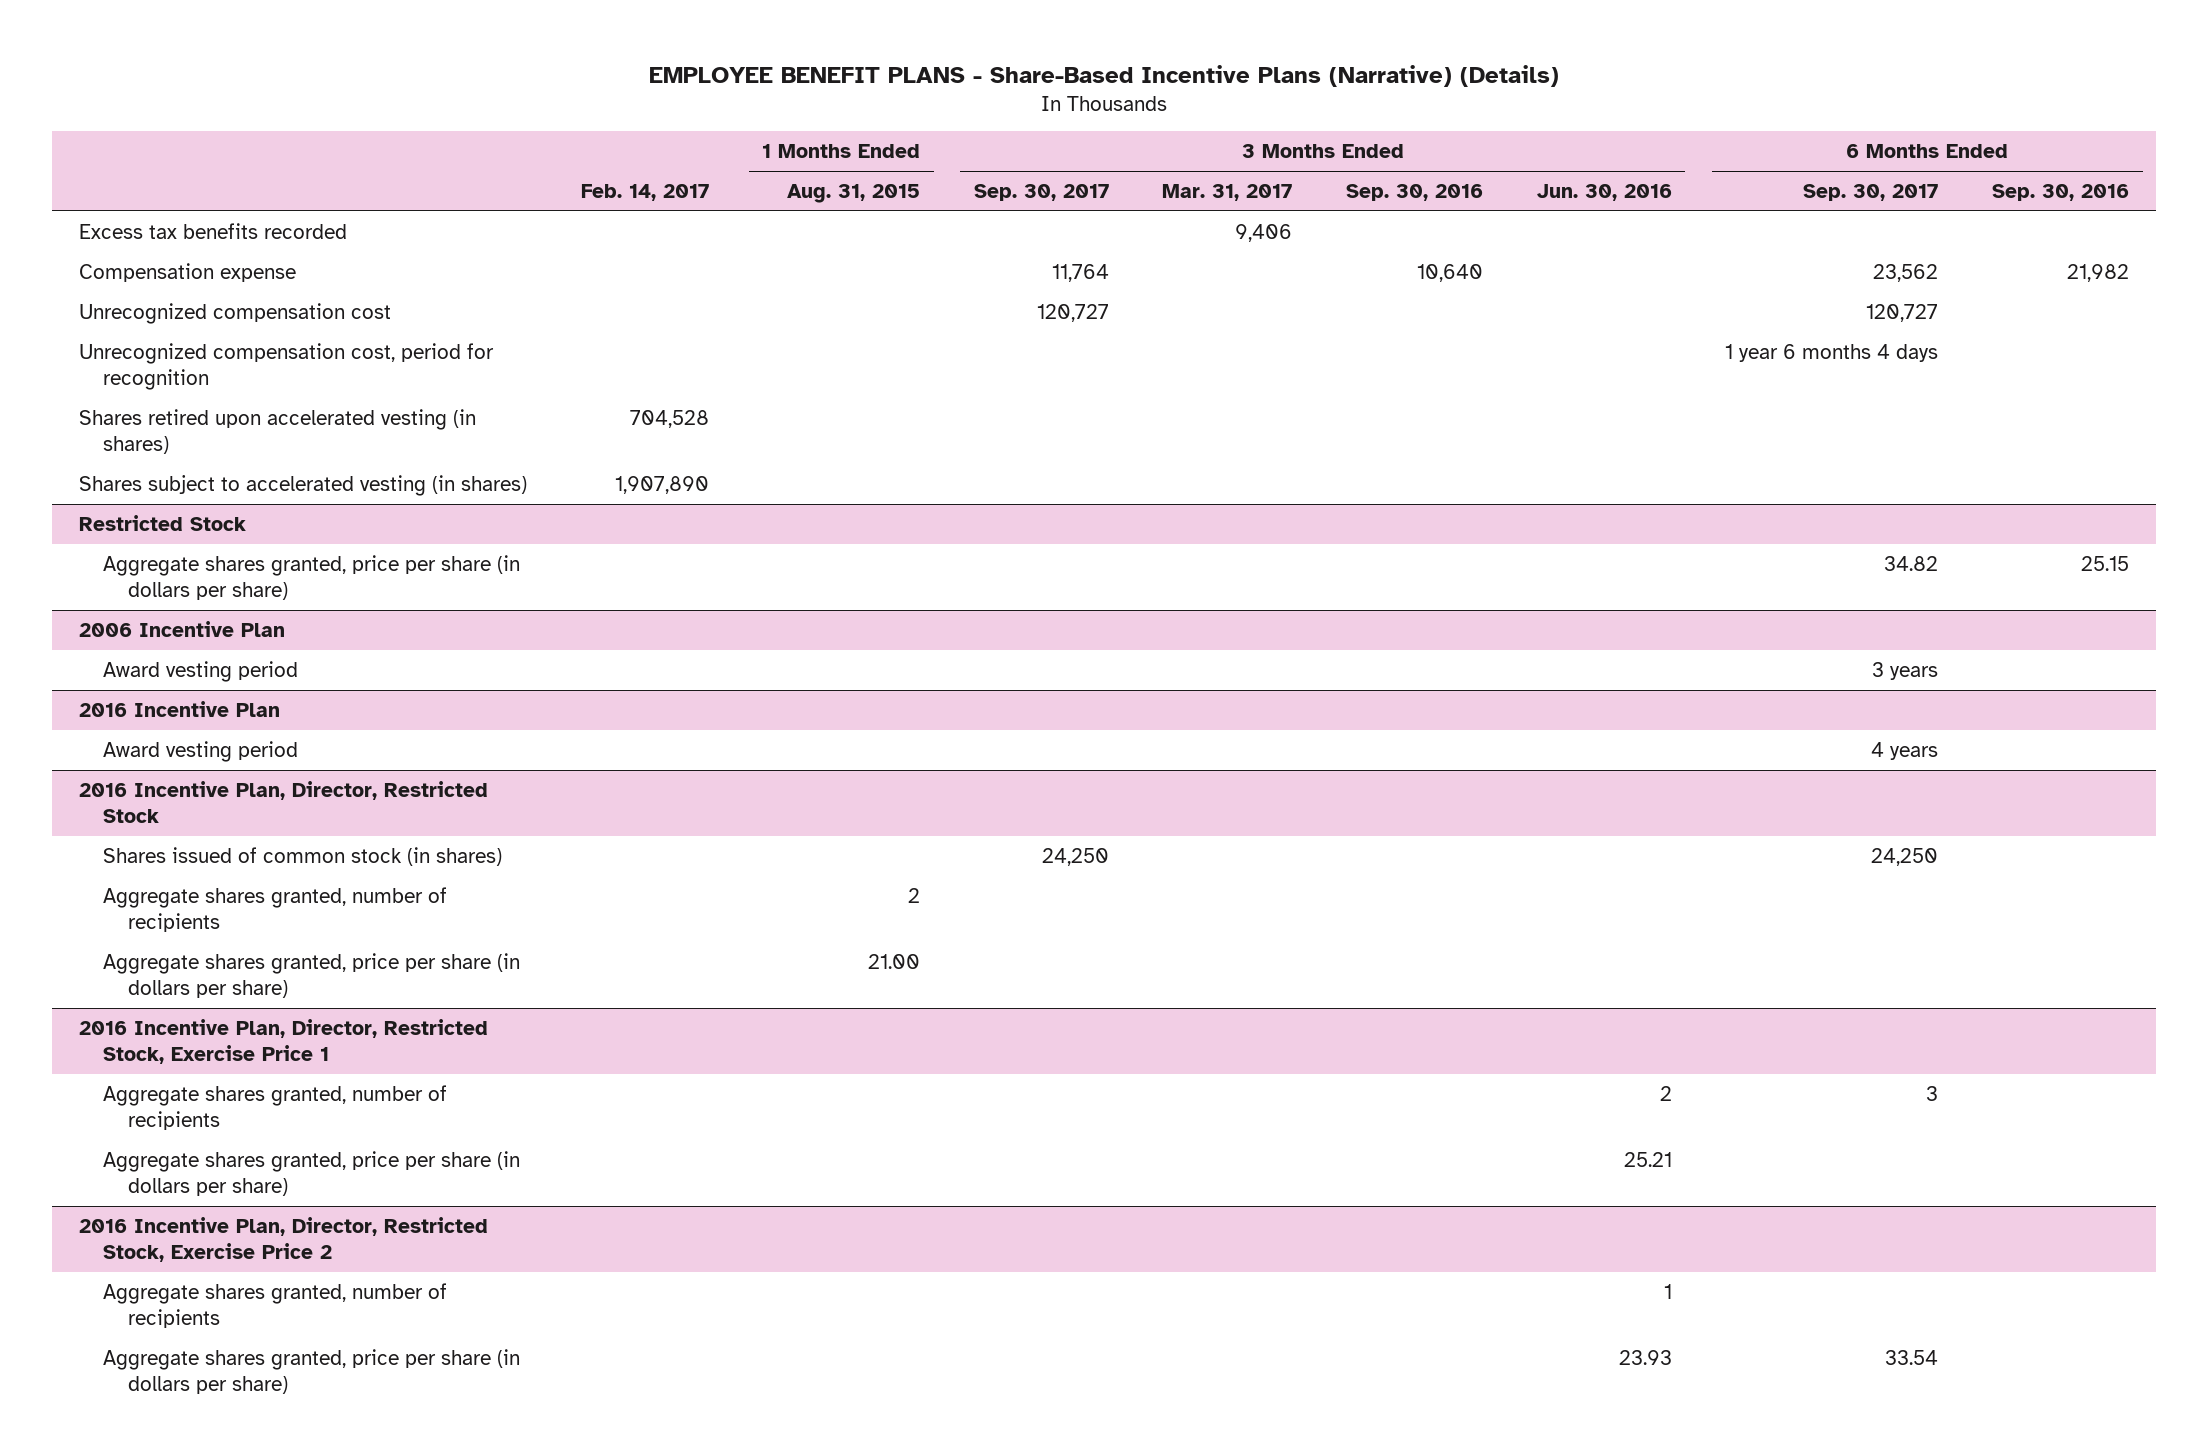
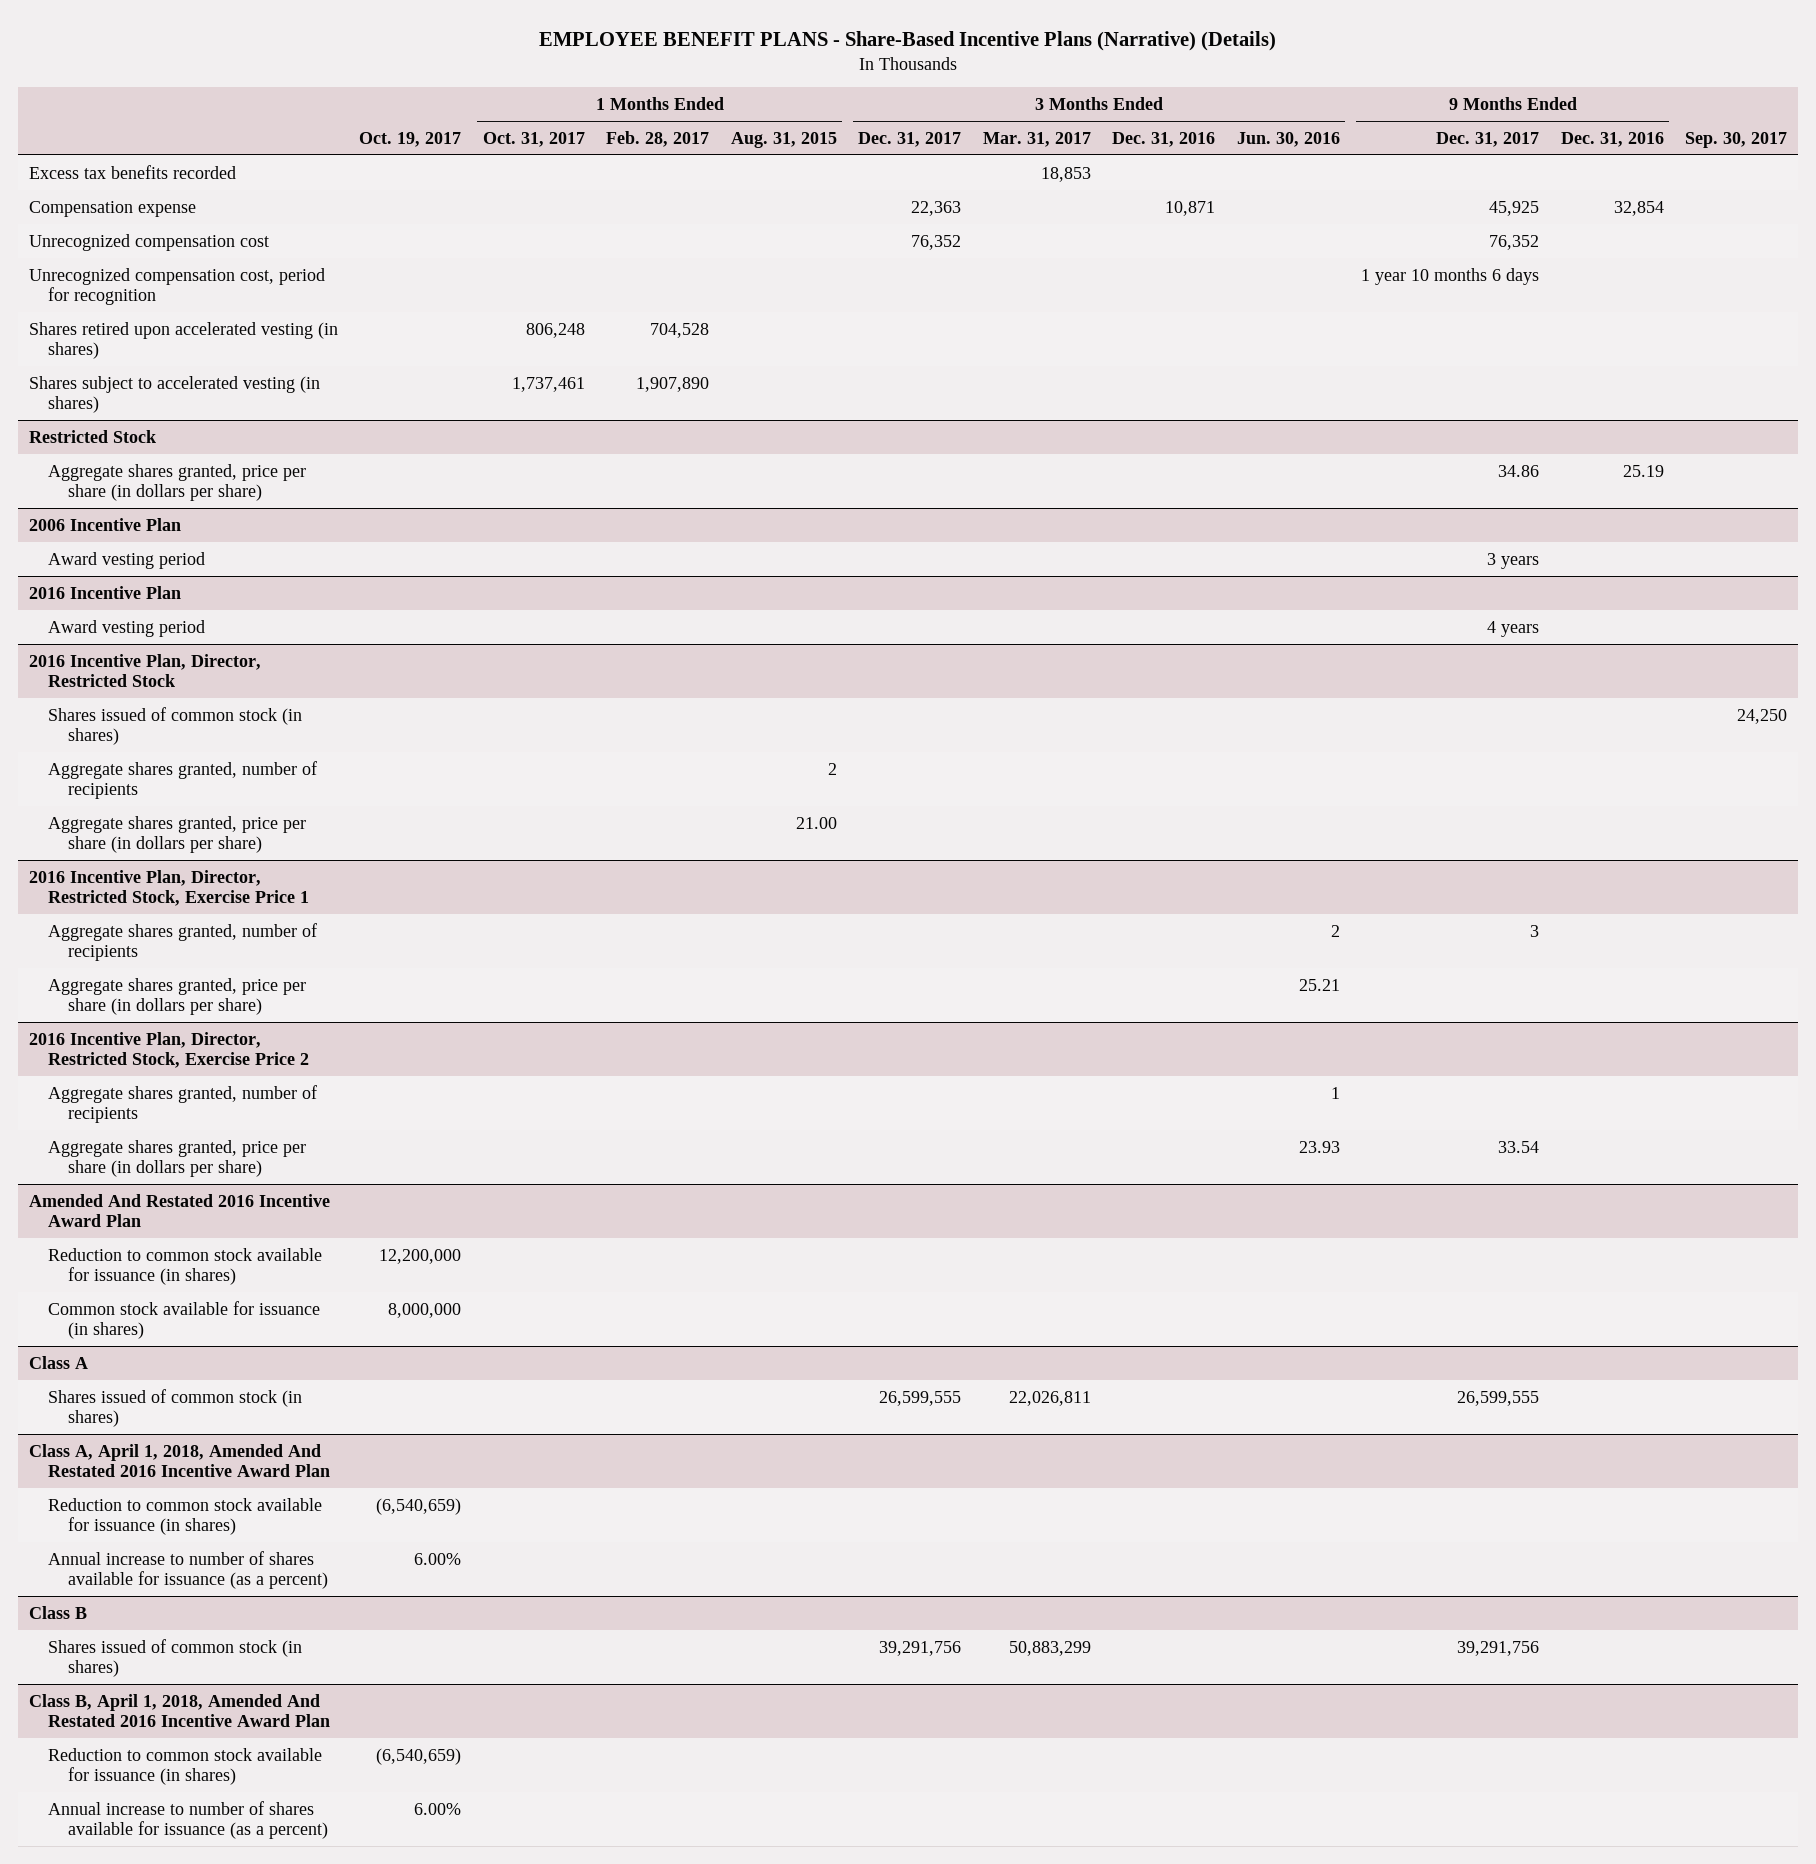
- | Feb. 14, 2017 | 1 Months Ended Aug. 31, 2015 | 3 Months Ended Sep. 30, 2017 | 3 Months Ended Mar. 31, 2017 | 3 Months Ended Sep. 30, 2016 | 3 Months Ended Jun. 30, 2016 | 6 Months Ended Sep. 30, 2017 | 6 Months Ended Sep. 30, 2016
+ | Oct. 19, 2017 | 1 Months Ended Oct. 31, 2017 | 1 Months Ended Feb. 28, 2017 | 1 Months Ended Aug. 31, 2015 | 3 Months Ended Dec. 31, 2017 | 3 Months Ended Mar. 31, 2017 | 3 Months Ended Dec. 31, 2016 | 3 Months Ended Jun. 30, 2016 | 9 Months Ended Dec. 31, 2017 | 9 Months Ended Dec. 31, 2016 | Sep. 30, 2017
- Excess tax benefits recorded | | | | 9,406 | | | |
+ Excess tax benefits recorded | | | | | | 18,853 | | | | |
+ Amended And Restated 2016 Incentive Award Plan
+ Reduction to common stock available for issuance (in shares) | 12,200,000 | | | | | | | | | |
+ Common stock available for issuance (in shares) | 8,000,000 | | | | | | | | | |
+ Class A
+ Shares issued of common stock (in shares) | | | | | 26,599,555 | 22,026,811 | | | 26,599,555 | |
+ Class A, April 1, 2018, Amended And Restated 2016 Incentive Award Plan
+ Reduction to common stock available for issuance (in shares) | (6,540,659) | | | | | | | | | |
+ Annual increase to number of shares available for issuance (as a percent) | 6.00% | | | | | | | | | |
+ Class B
+ Shares issued of common stock (in shares) | | | | | 39,291,756 | 50,883,299 | | | 39,291,756 | |
+ Class B, April 1, 2018, Amended And Restated 2016 Incentive Award Plan
+ Reduction to common stock available for issuance (in shares) | (6,540,659) | | | | | | | | | |
+ Annual increase to number of shares available for issuance (as a percent) | 6.00% | | | | | | | | | |

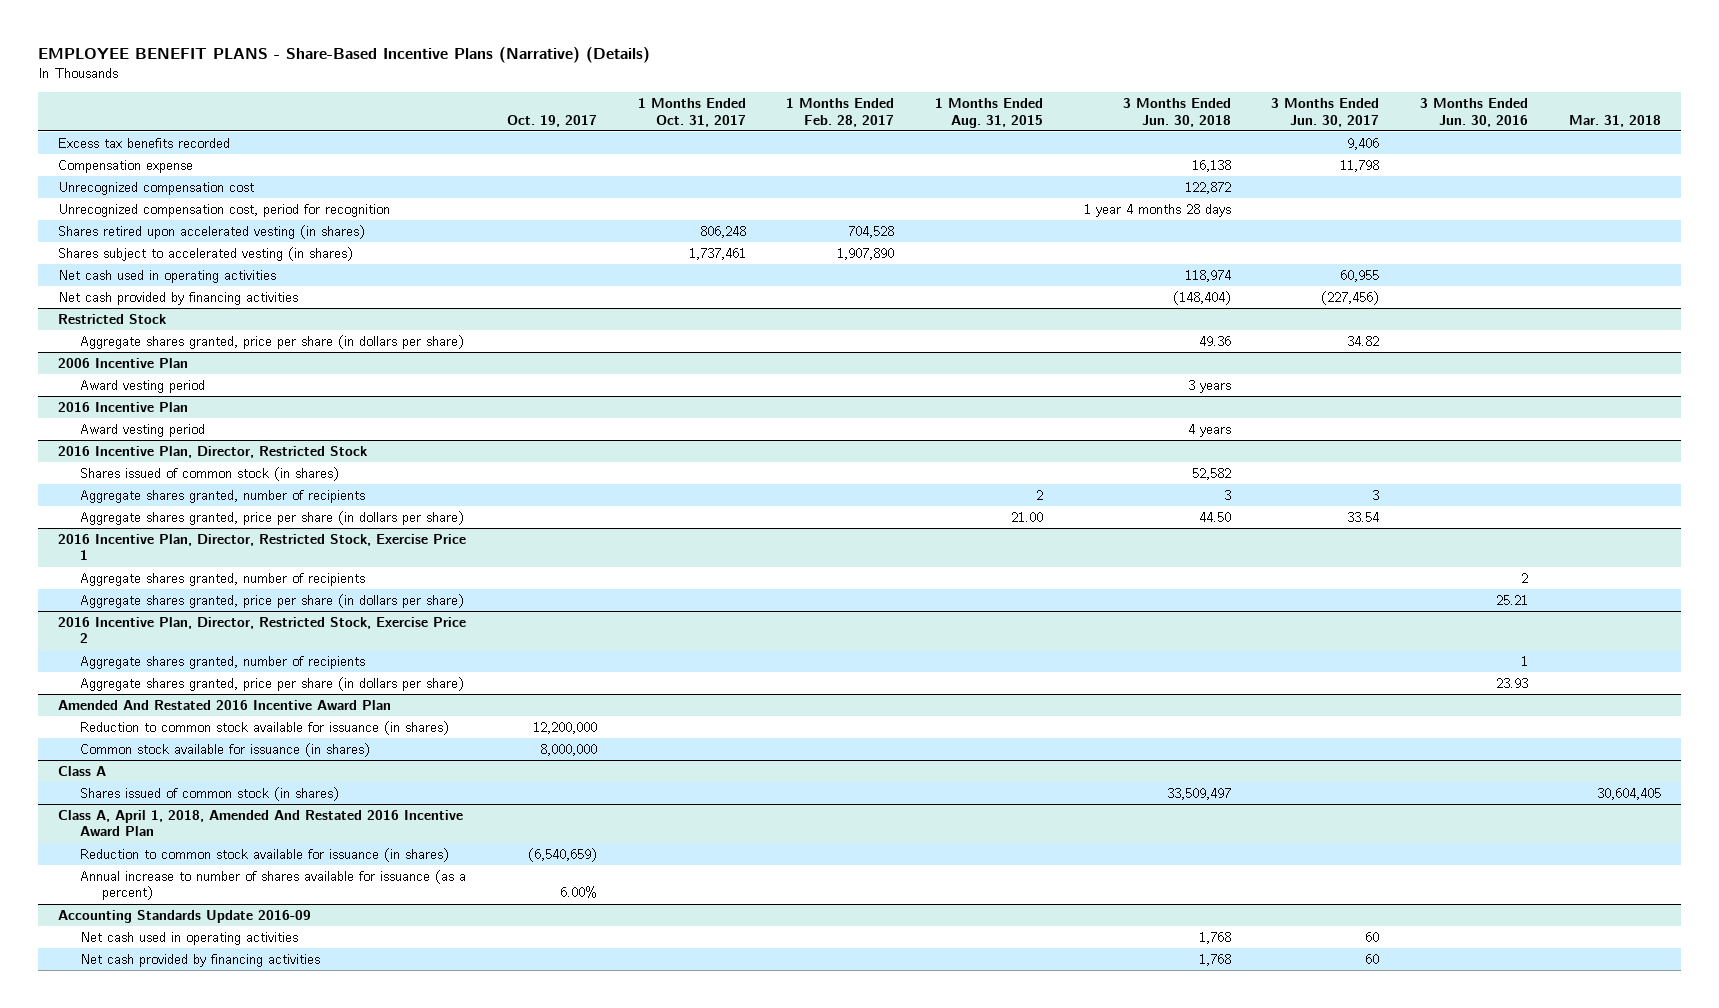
- | Oct. 19, 2017 | 1 Months Ended Oct. 31, 2017 | 1 Months Ended Feb. 28, 2017 | 1 Months Ended Aug. 31, 2015 | 3 Months Ended Dec. 31, 2017 | 3 Months Ended Mar. 31, 2017 | 3 Months Ended Dec. 31, 2016 | 3 Months Ended Jun. 30, 2016 | 9 Months Ended Dec. 31, 2017 | 9 Months Ended Dec. 31, 2016 | Sep. 30, 2017
+ | Oct. 19, 2017 | 1 Months Ended Oct. 31, 2017 | 1 Months Ended Feb. 28, 2017 | 1 Months Ended Aug. 31, 2015 | 3 Months Ended Jun. 30, 2018 | 3 Months Ended Jun. 30, 2017 | 3 Months Ended Jun. 30, 2016 | Mar. 31, 2018
+ Net cash used in operating activities | | | | | 118,974 | 60,955 | |
+ Net cash provided by financing activities | | | | | (148,404) | (227,456) | |
- Class B
- Shares issued of common stock (in shares) | | | | | 39,291,756 | 50,883,299 | | | 39,291,756 | |
- Class B, April 1, 2018, Amended And Restated 2016 Incentive Award Plan
- Reduction to common stock available for issuance (in shares) | (6,540,659) | | | | | | | | | |
- Annual increase to number of shares available for issuance (as a percent) | 6.00% | | | | | | | | | |
+ Accounting Standards Update 2016-09
+ Net cash used in operating activities | | | | | 1,768 | 60 | |
+ Net cash provided by financing activities | | | | | 1,768 | 60 | |

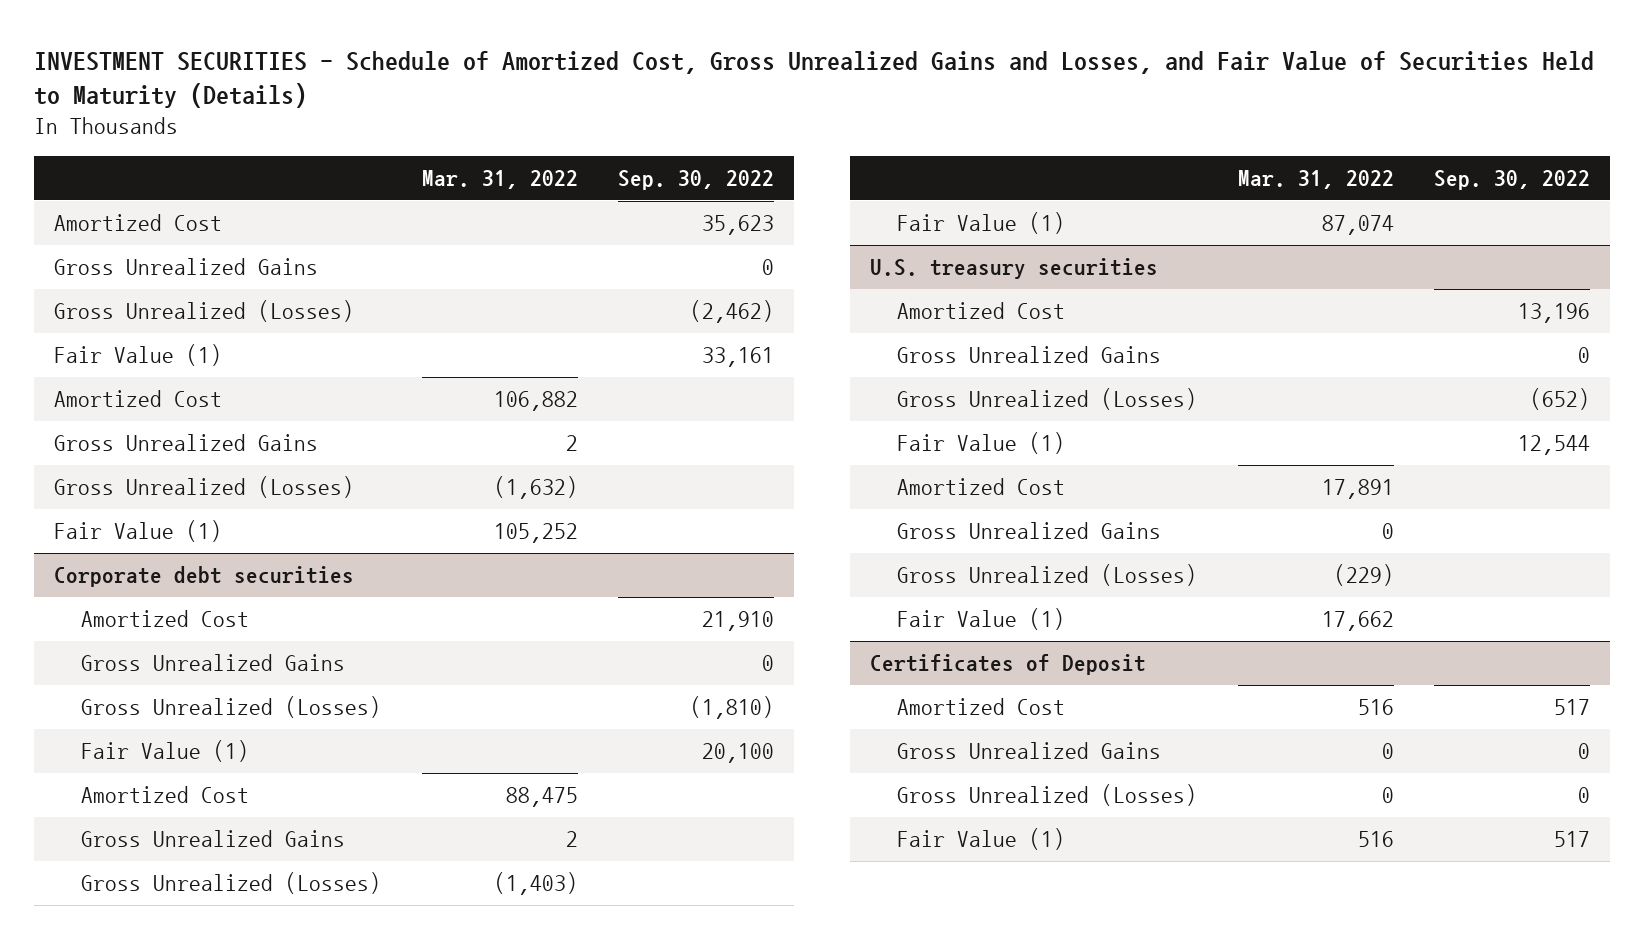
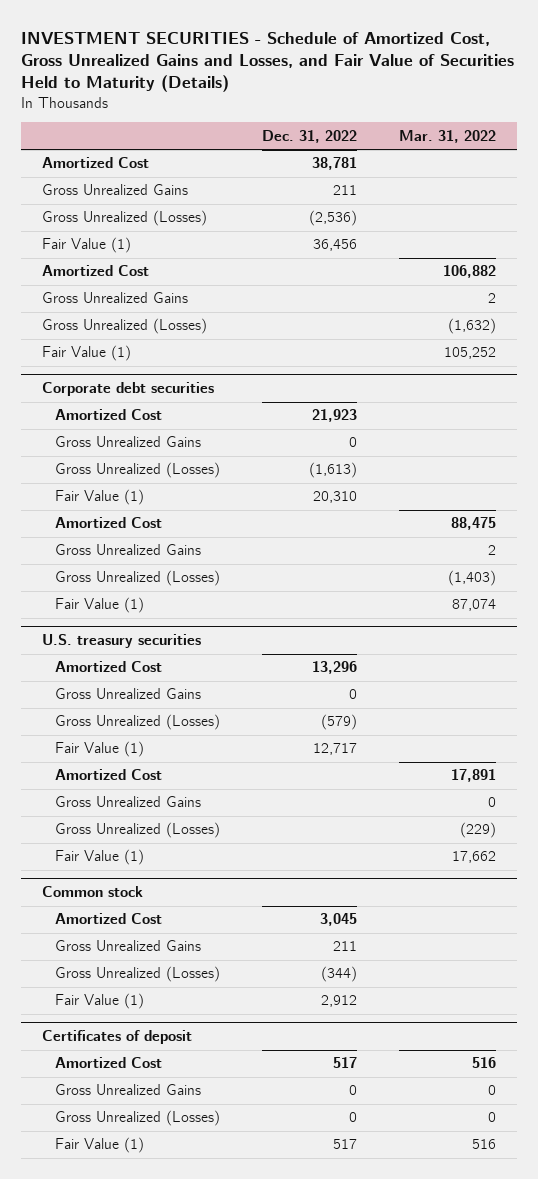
- | Mar. 31, 2022 | Sep. 30, 2022
+ | Dec. 31, 2022 | Mar. 31, 2022
- Certificates of Deposit
+ Common stock
+ Amortized Cost | 3,045 |
+ Gross Unrealized Gains | 211 |
+ Gross Unrealized (Losses) | (344) |
+ Fair Value (1) | 2,912 |
+ Certificates of deposit

